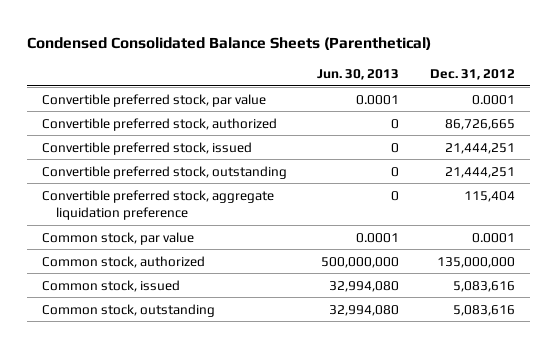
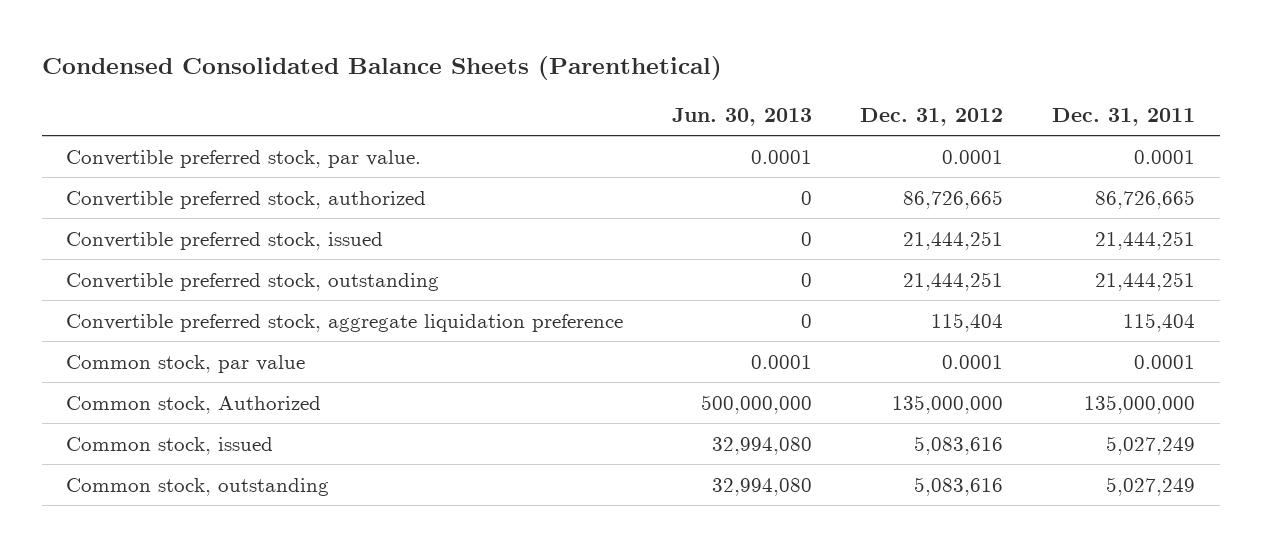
- | Jun. 30, 2013 | Dec. 31, 2012
+ | Jun. 30, 2013 | Dec. 31, 2012 | Dec. 31, 2011
- Convertible preferred stock, par value | 0.0001 | 0.0001
+ Convertible preferred stock, par value. | 0.0001 | 0.0001 | 0.0001
- Common stock, authorized | 500,000,000 | 135,000,000
+ Common stock, Authorized | 500,000,000 | 135,000,000 | 135,000,000

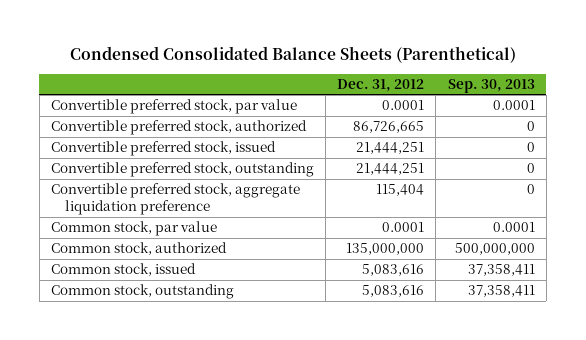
- | Jun. 30, 2013 | Dec. 31, 2012 | Dec. 31, 2011
+ | Dec. 31, 2012 | Sep. 30, 2013
- Convertible preferred stock, par value. | 0.0001 | 0.0001 | 0.0001
+ Convertible preferred stock, par value | 0.0001 | 0.0001
- Common stock, Authorized | 500,000,000 | 135,000,000 | 135,000,000
+ Common stock, authorized | 135,000,000 | 500,000,000

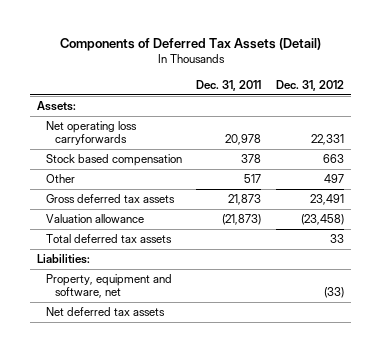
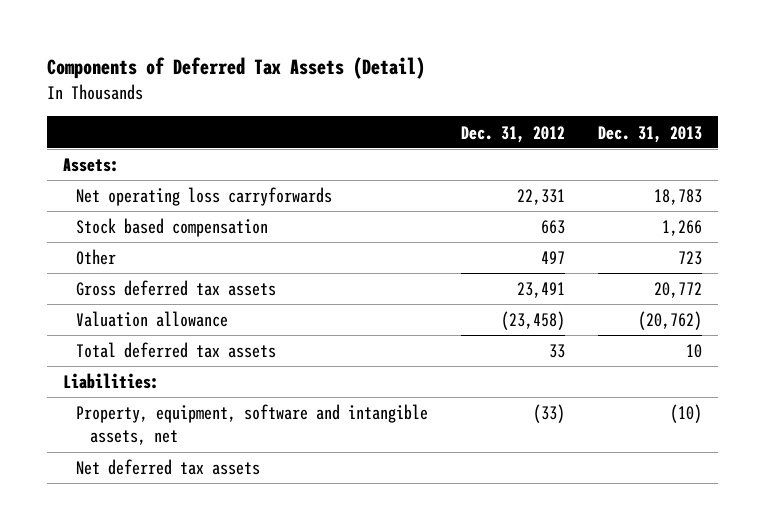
- | Dec. 31, 2011 | Dec. 31, 2012
+ | Dec. 31, 2012 | Dec. 31, 2013
- Property, equipment and software, net | | (33)
+ Property, equipment, software and intangible assets, net | (33) | (10)

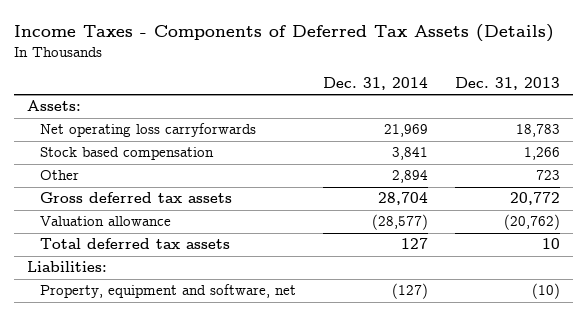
- Components of Deferred Tax Assets (Detail)
+ Income Taxes - Components of Deferred Tax Assets (Details)
- | Dec. 31, 2012 | Dec. 31, 2013
+ | Dec. 31, 2014 | Dec. 31, 2013
- Property, equipment, software and intangible assets, net | (33) | (10)
- Net deferred tax assets
+ Property, equipment and software, net | (127) | (10)

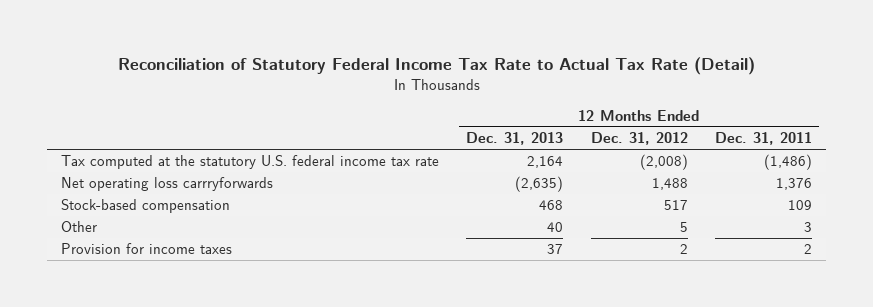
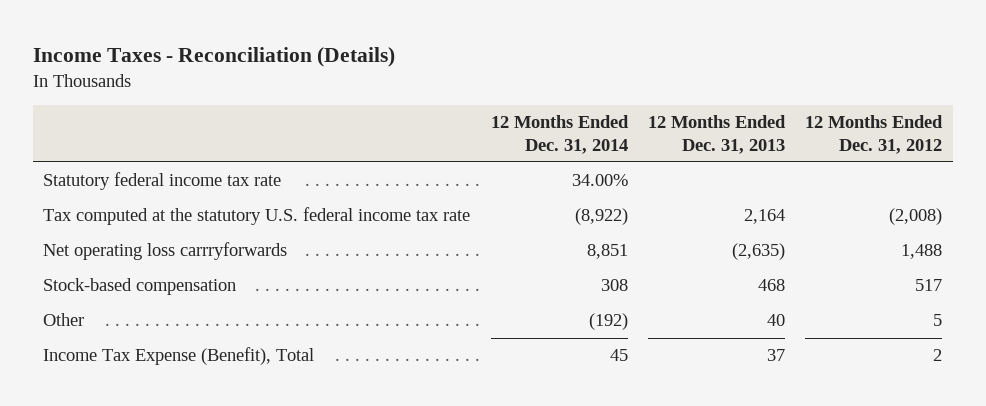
- Reconciliation of Statutory Federal Income Tax Rate to Actual Tax Rate (Detail)
+ Income Taxes - Reconciliation (Details)
- | 12 Months Ended Dec. 31, 2013 | 12 Months Ended Dec. 31, 2012 | 12 Months Ended Dec. 31, 2011
+ | 12 Months Ended Dec. 31, 2014 | 12 Months Ended Dec. 31, 2013 | 12 Months Ended Dec. 31, 2012
+ Statutory federal income tax rate | 34.00% | |
- Provision for income taxes | 37 | 2 | 2
+ Income Tax Expense (Benefit), Total | 45 | 37 | 2

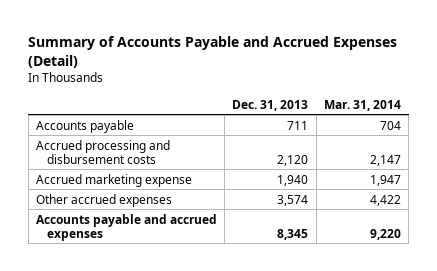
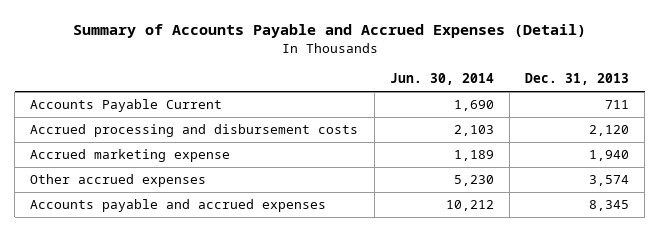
- | Dec. 31, 2013 | Mar. 31, 2014
+ | Jun. 30, 2014 | Dec. 31, 2013
- Accounts payable | 711 | 704
+ Accounts Payable Current | 1,690 | 711

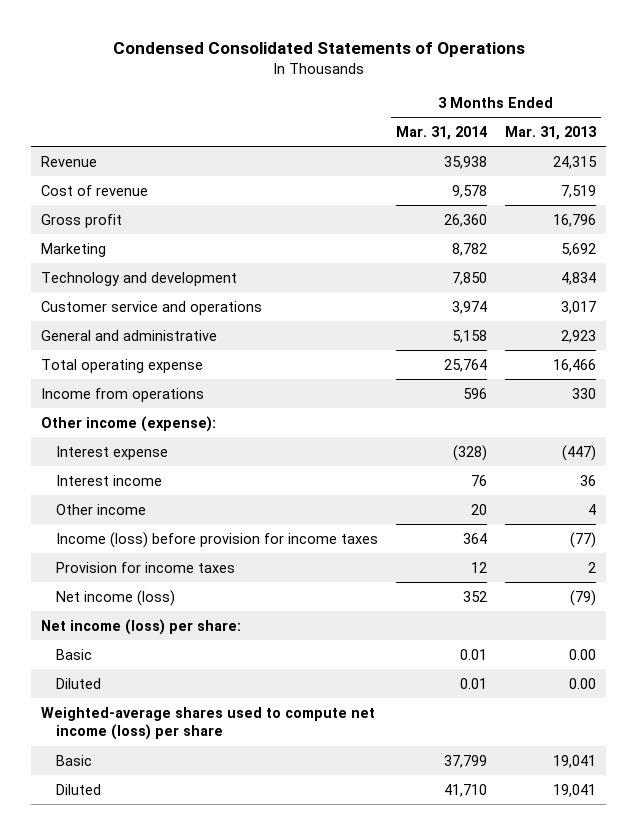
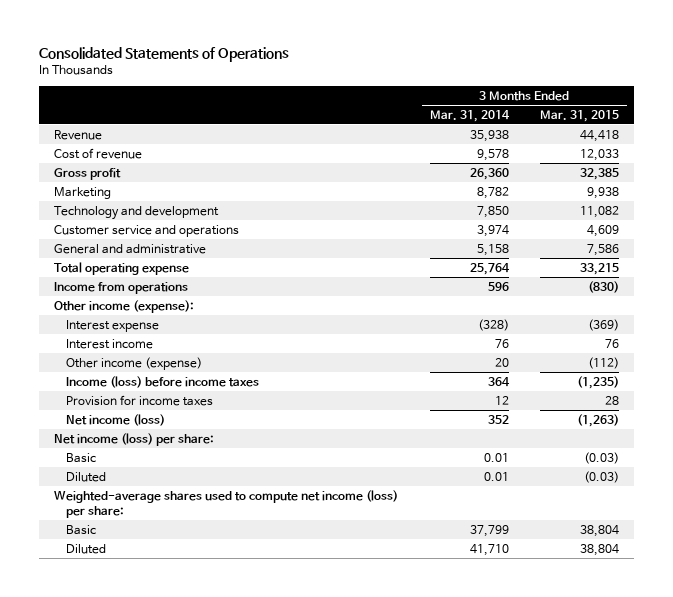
- Condensed Consolidated Statements of Operations
+ Consolidated Statements of Operations
- | 3 Months Ended Mar. 31, 2014 | 3 Months Ended Mar. 31, 2013
+ | 3 Months Ended Mar. 31, 2014 | 3 Months Ended Mar. 31, 2015
- Other income | 20 | 4
- Income (loss) before provision for income taxes | 364 | (77)
+ Other income (expense) | 20 | (112)
+ Income (loss) before income taxes | 364 | (1,235)
- Weighted-average shares used to compute net income (loss) per share
+ Weighted-average shares used to compute net income (loss) per share:

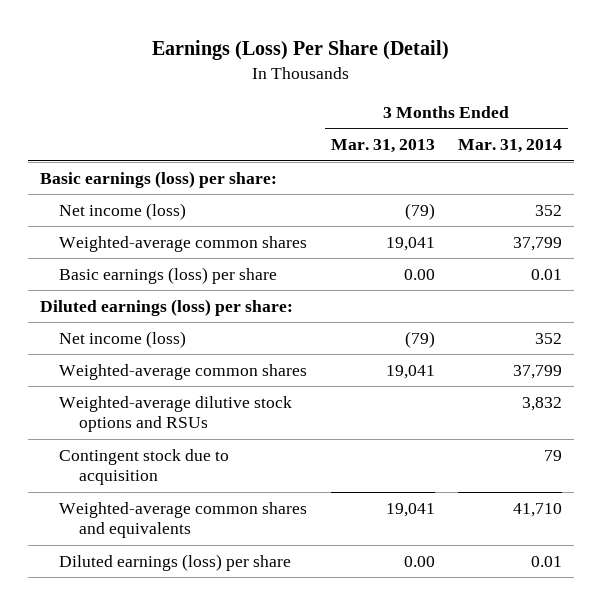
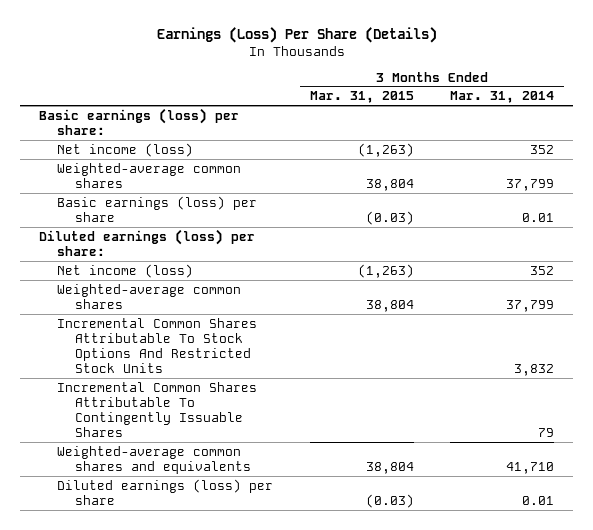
- Earnings (Loss) Per Share (Detail)
+ Earnings (Loss) Per Share (Details)
- | 3 Months Ended Mar. 31, 2013 | 3 Months Ended Mar. 31, 2014
+ | 3 Months Ended Mar. 31, 2015 | 3 Months Ended Mar. 31, 2014
- Weighted-average dilutive stock options and RSUs | | 3,832
- Contingent stock due to acquisition | | 79
+ Incremental Common Shares Attributable To Stock Options And Restricted Stock Units | | 3,832
+ Incremental Common Shares Attributable To Contingently Issuable Shares | | 79

